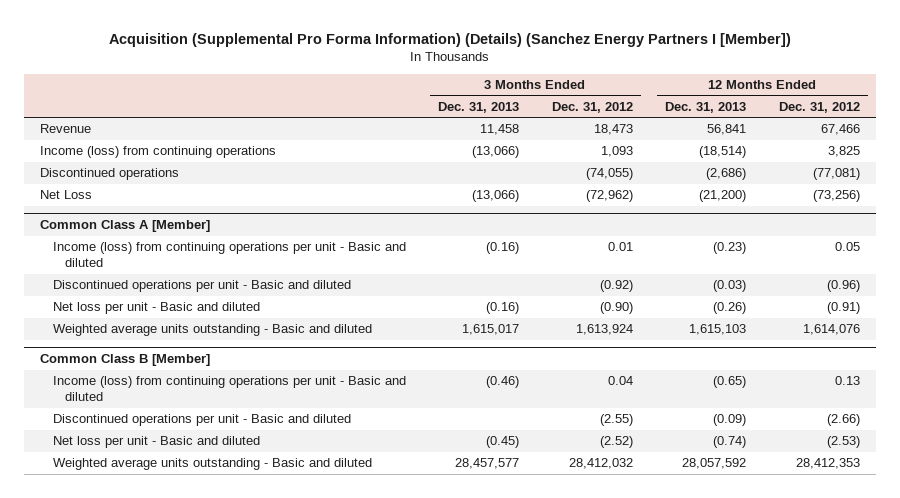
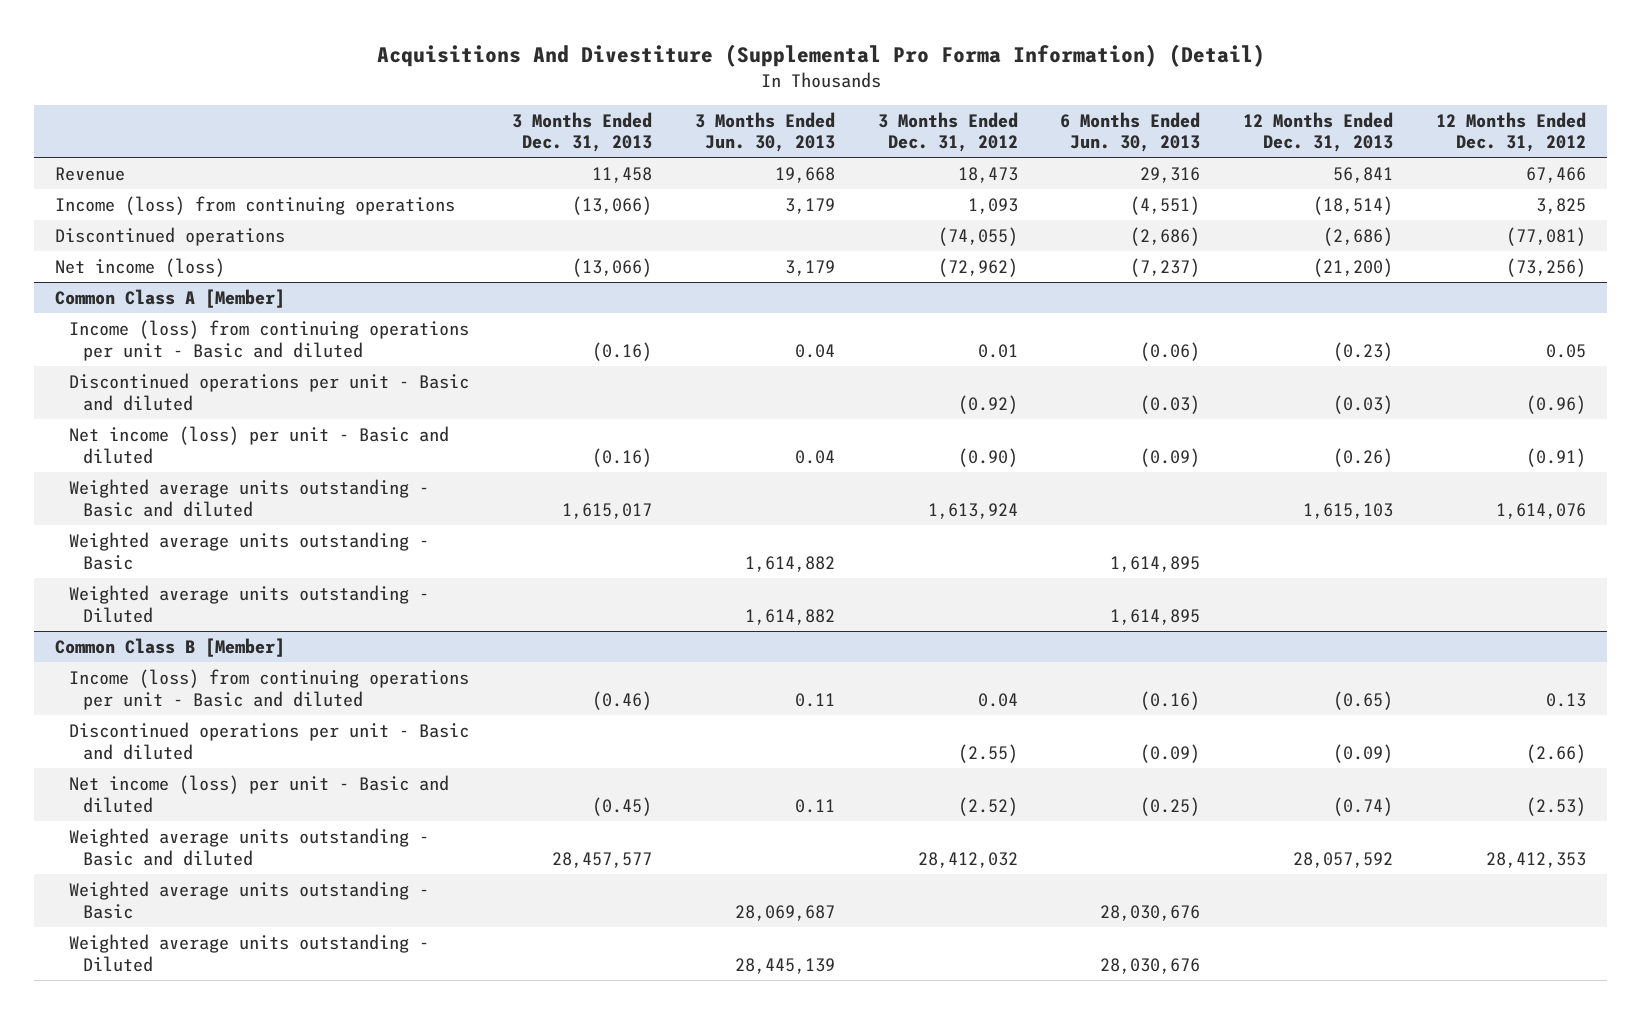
- Acquisition (Supplemental Pro Forma Information) (Details) (Sanchez Energy Partners I [Member])
+ Acquisitions And Divestiture (Supplemental Pro Forma Information) (Detail)
- | 3 Months Ended Dec. 31, 2013 | 3 Months Ended Dec. 31, 2012 | 12 Months Ended Dec. 31, 2013 | 12 Months Ended Dec. 31, 2012
+ | 3 Months Ended Dec. 31, 2013 | 3 Months Ended Jun. 30, 2013 | 3 Months Ended Dec. 31, 2012 | 6 Months Ended Jun. 30, 2013 | 12 Months Ended Dec. 31, 2013 | 12 Months Ended Dec. 31, 2012
- Net Loss | (13,066) | (72,962) | (21,200) | (73,256)
+ Net income (loss) | (13,066) | 3,179 | (72,962) | (7,237) | (21,200) | (73,256)
@ Common Class A [Member]
- Net loss per unit - Basic and diluted | (0.16) | (0.90) | (0.26) | (0.91)
+ Net income (loss) per unit - Basic and diluted | (0.16) | 0.04 | (0.90) | (0.09) | (0.26) | (0.91)
+ Weighted average units outstanding - Basic | | 1,614,882 | | 1,614,895 | |
+ Weighted average units outstanding - Diluted | | 1,614,882 | | 1,614,895 | |
@ Common Class B [Member]
- Net loss per unit - Basic and diluted | (0.45) | (2.52) | (0.74) | (2.53)
+ Net income (loss) per unit - Basic and diluted | (0.45) | 0.11 | (2.52) | (0.25) | (0.74) | (2.53)
+ Weighted average units outstanding - Basic | | 28,069,687 | | 28,030,676 | |
+ Weighted average units outstanding - Diluted | | 28,445,139 | | 28,030,676 | |

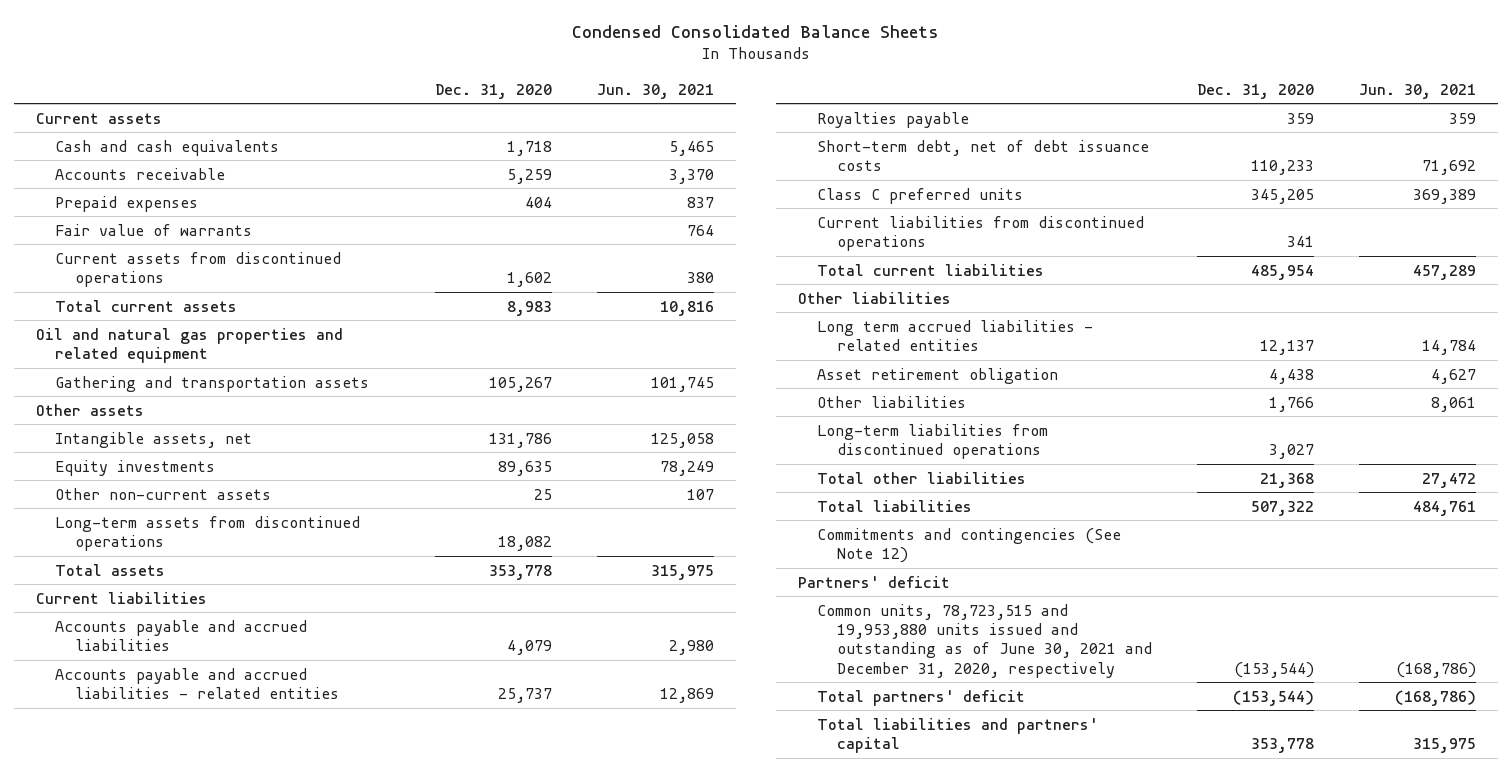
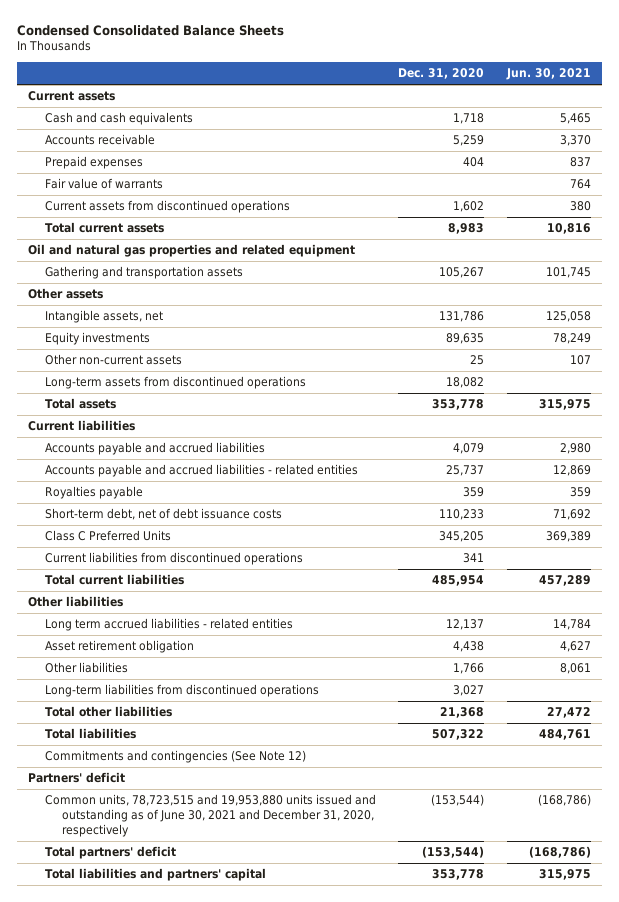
- Class C preferred units | 345,205 | 369,389
+ Class C Preferred Units | 345,205 | 369,389

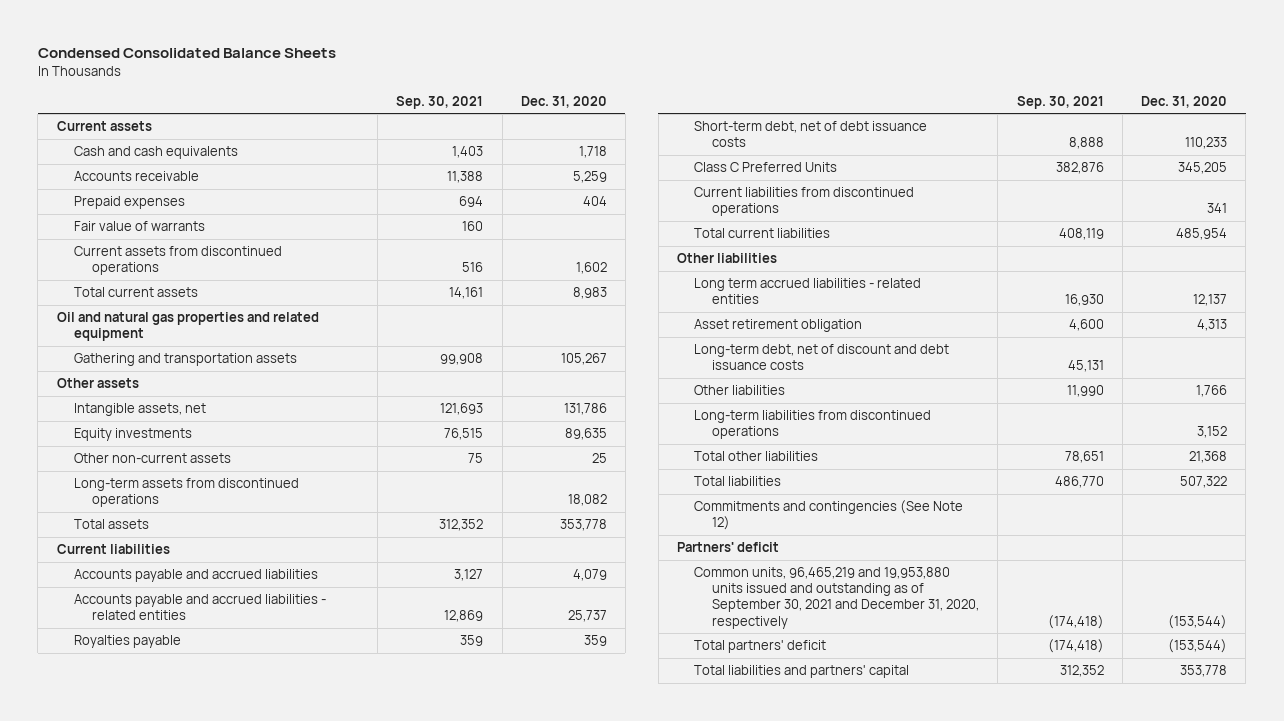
- | Dec. 31, 2020 | Jun. 30, 2021
+ | Sep. 30, 2021 | Dec. 31, 2020
- Asset retirement obligation | 4,438 | 4,627
+ Asset retirement obligation | 4,600 | 4,313
+ Long-term debt, net of discount and debt issuance costs | 45,131 |
- Long-term liabilities from discontinued operations | 3,027 |
+ Long-term liabilities from discontinued operations | | 3,152
- Common units, 78,723,515 and 19,953,880 units issued and outstanding as of June 30, 2021 and December 31, 2020, respectively | (153,544) | (168,786)
+ Common units, 96,465,219 and 19,953,880 units issued and outstanding as of September 30, 2021 and December 31, 2020, respectively | (174,418) | (153,544)

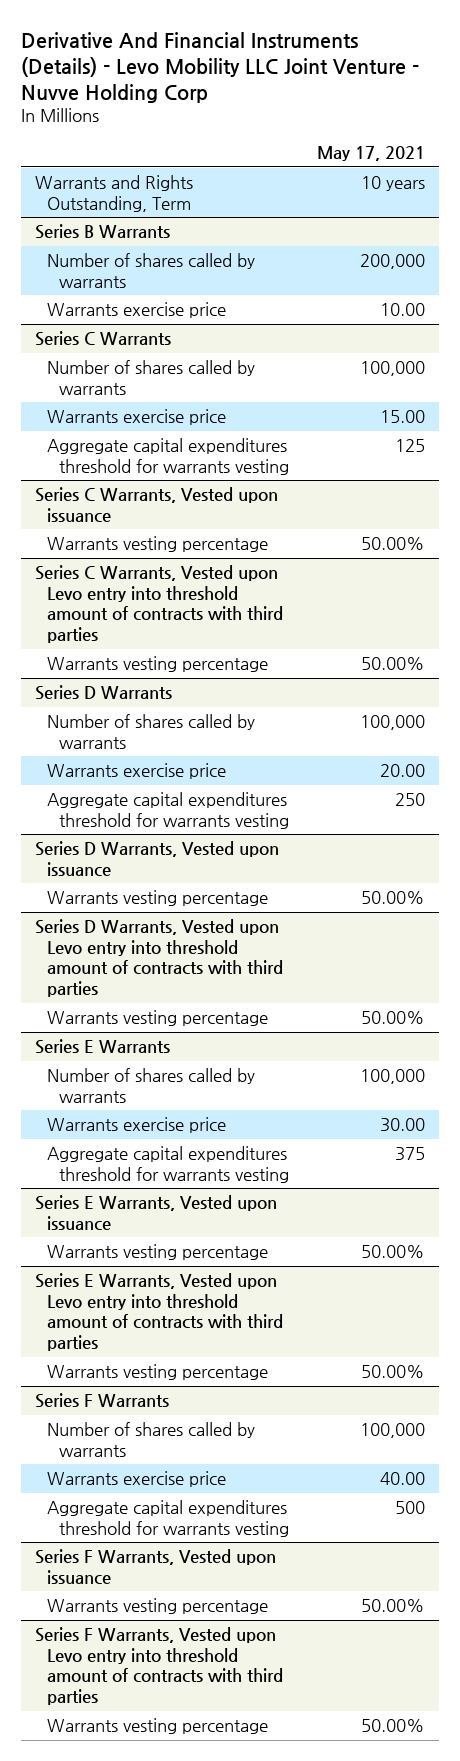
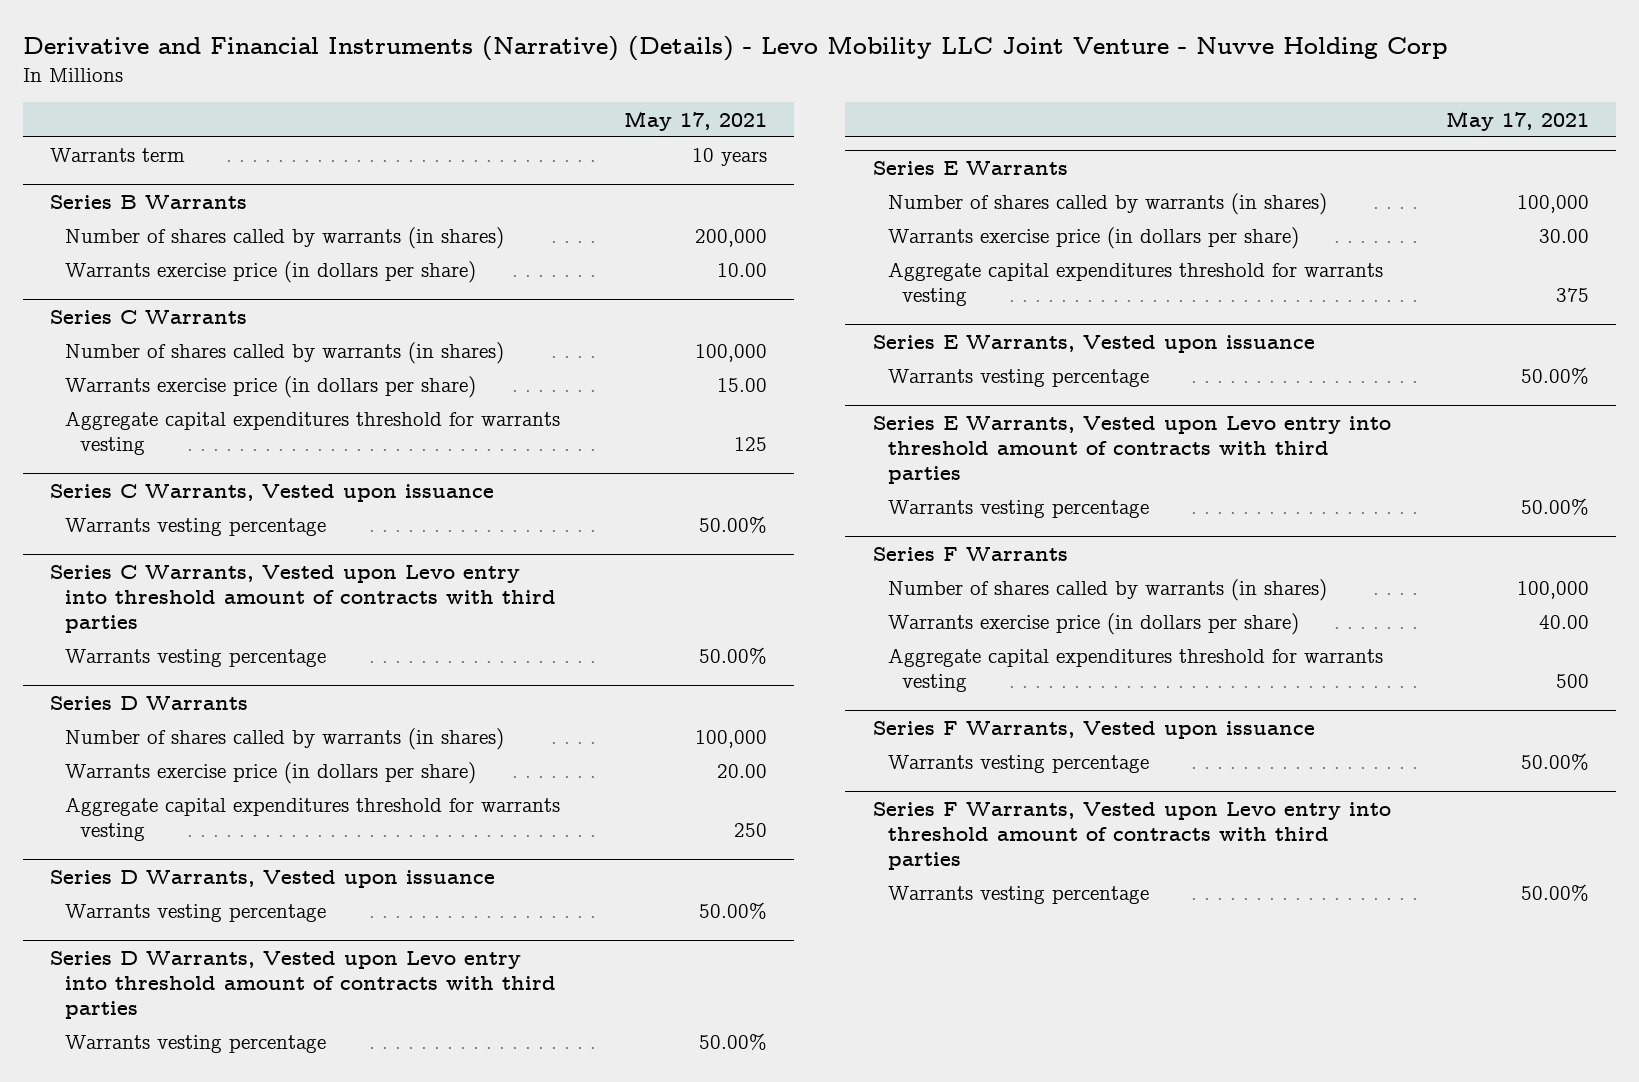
- Derivative And Financial Instruments (Details) - Levo Mobility LLC Joint Venture - Nuvve Holding Corp
+ Derivative and Financial Instruments (Narrative) (Details) - Levo Mobility LLC Joint Venture - Nuvve Holding Corp
- Warrants and Rights Outstanding, Term | 10 years
+ Warrants term | 10 years
@ Series B Warrants
- Number of shares called by warrants | 200,000
- Warrants exercise price | 10.00
+ Number of shares called by warrants (in shares) | 200,000
+ Warrants exercise price (in dollars per share) | 10.00
@ Series C Warrants
- Number of shares called by warrants | 100,000
- Warrants exercise price | 15.00
+ Number of shares called by warrants (in shares) | 100,000
+ Warrants exercise price (in dollars per share) | 15.00
@ Series D Warrants
- Number of shares called by warrants | 100,000
- Warrants exercise price | 20.00
+ Number of shares called by warrants (in shares) | 100,000
+ Warrants exercise price (in dollars per share) | 20.00
@ Series E Warrants
- Number of shares called by warrants | 100,000
- Warrants exercise price | 30.00
+ Number of shares called by warrants (in shares) | 100,000
+ Warrants exercise price (in dollars per share) | 30.00
@ Series F Warrants
- Number of shares called by warrants | 100,000
- Warrants exercise price | 40.00
+ Number of shares called by warrants (in shares) | 100,000
+ Warrants exercise price (in dollars per share) | 40.00

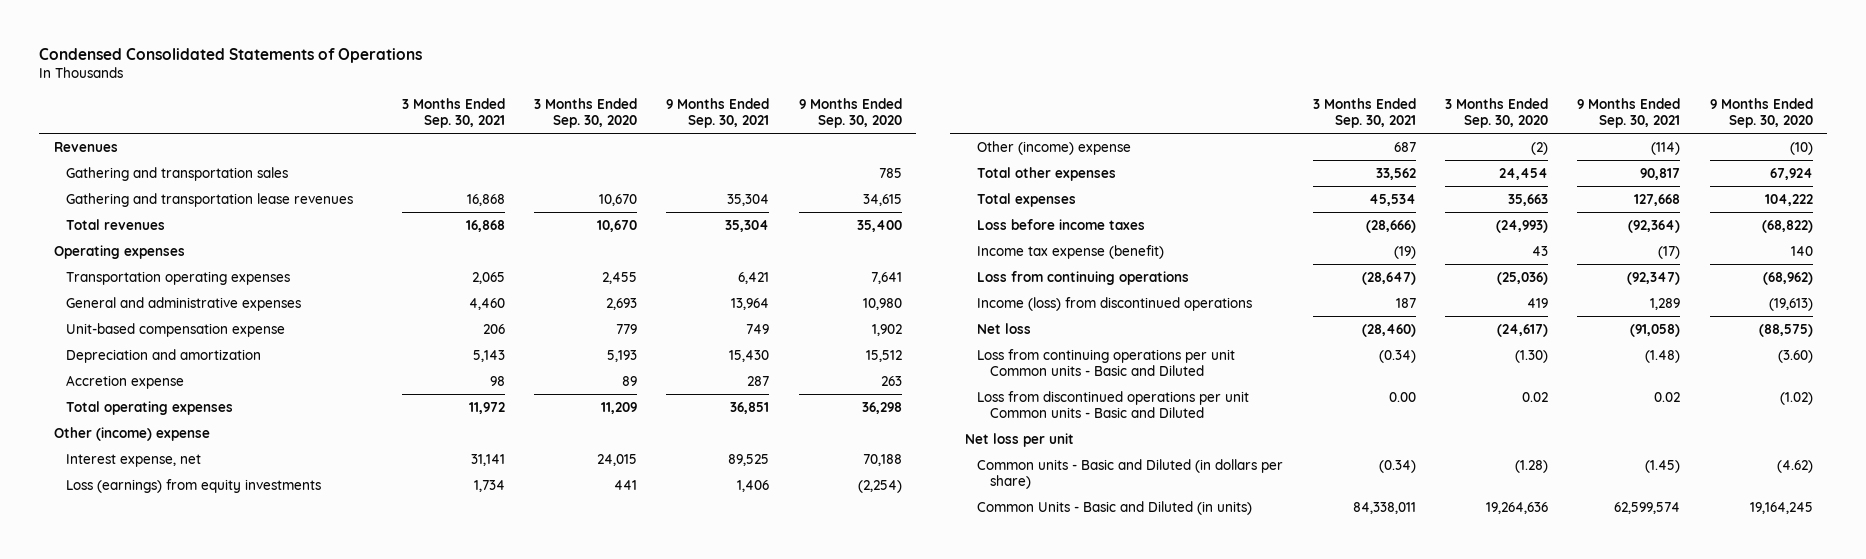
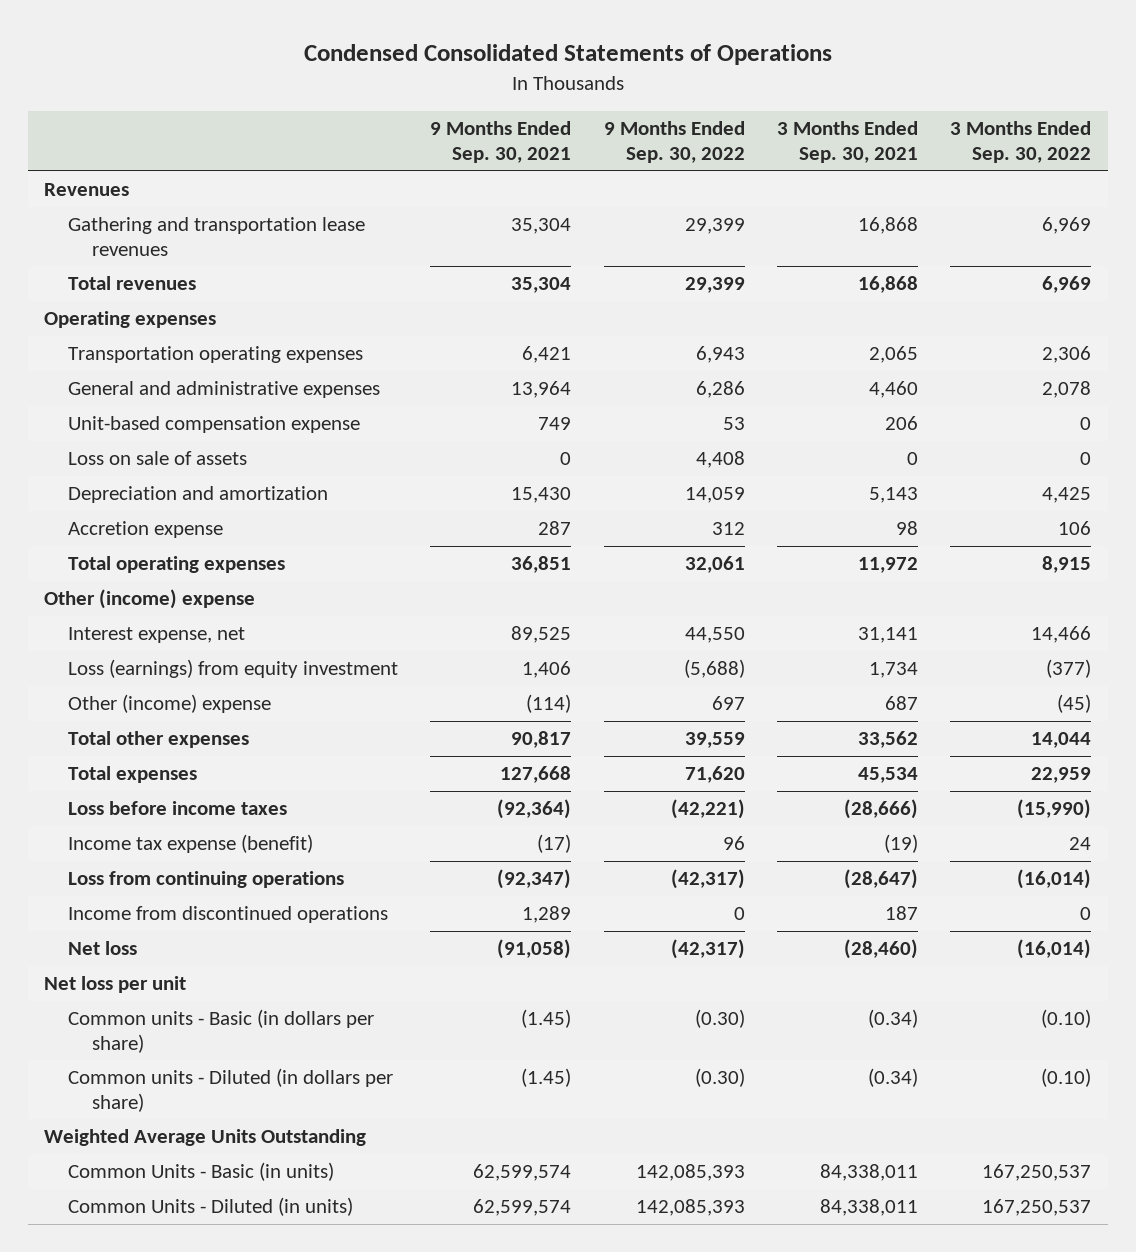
- | 3 Months Ended Sep. 30, 2021 | 3 Months Ended Sep. 30, 2020 | 9 Months Ended Sep. 30, 2021 | 9 Months Ended Sep. 30, 2020
+ | 9 Months Ended Sep. 30, 2021 | 9 Months Ended Sep. 30, 2022 | 3 Months Ended Sep. 30, 2021 | 3 Months Ended Sep. 30, 2022
- Gathering and transportation sales | | | | 785
+ Loss on sale of assets | 0 | 4,408 | 0 | 0
- Loss (earnings) from equity investments | 1,734 | 441 | 1,406 | (2,254)
+ Loss (earnings) from equity investment | 1,406 | (5,688) | 1,734 | (377)
- Income (loss) from discontinued operations | 187 | 419 | 1,289 | (19,613)
+ Income from discontinued operations | 1,289 | 0 | 187 | 0
- Loss from continuing operations per unit Common units - Basic and Diluted | (0.34) | (1.30) | (1.48) | (3.60)
- Loss from discontinued operations per unit Common units - Basic and Diluted | 0.00 | 0.02 | 0.02 | (1.02)
- Common units - Basic and Diluted (in dollars per share) | (0.34) | (1.28) | (1.45) | (4.62)
- Common Units - Basic and Diluted (in units) | 84,338,011 | 19,264,636 | 62,599,574 | 19,164,245
+ Common units - Basic (in dollars per share) | (1.45) | (0.30) | (0.34) | (0.10)
+ Common units - Diluted (in dollars per share) | (1.45) | (0.30) | (0.34) | (0.10)
+ Weighted Average Units Outstanding
+ Common Units - Basic (in units) | 62,599,574 | 142,085,393 | 84,338,011 | 167,250,537
+ Common Units - Diluted (in units) | 62,599,574 | 142,085,393 | 84,338,011 | 167,250,537

